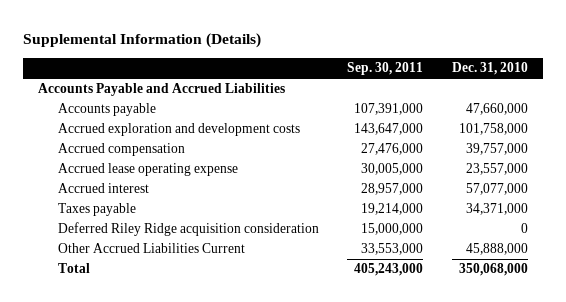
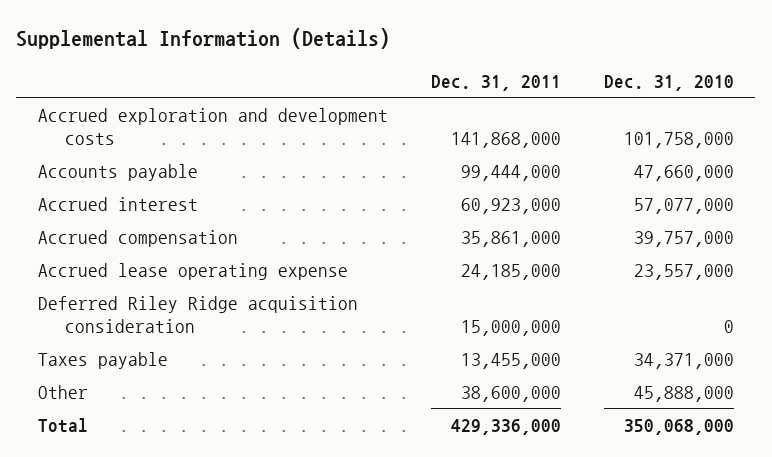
- | Sep. 30, 2011 | Dec. 31, 2010
+ | Dec. 31, 2011 | Dec. 31, 2010
- Accounts Payable and Accrued Liabilities
moved down: Accounts payable | 99,444,000 | 47,660,000
moved up: Accrued interest | 60,923,000 | 57,077,000
- Other Accrued Liabilities Current | 33,553,000 | 45,888,000
moved down: Taxes payable | 13,455,000 | 34,371,000
+ Other | 38,600,000 | 45,888,000

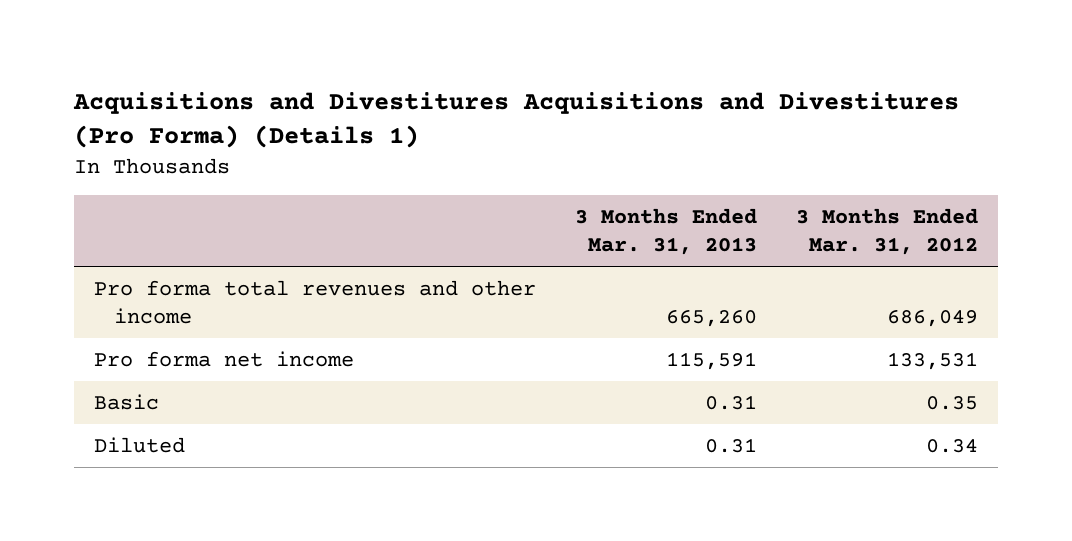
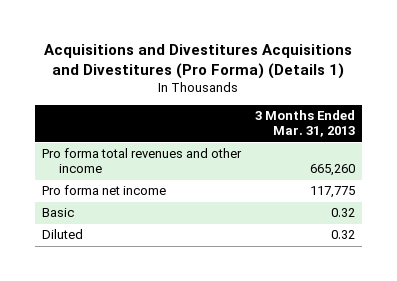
- | 3 Months Ended Mar. 31, 2013 | 3 Months Ended Mar. 31, 2012
+ | 3 Months Ended Mar. 31, 2013
- Pro forma net income | 115,591 | 133,531
- Basic | 0.31 | 0.35
- Diluted | 0.31 | 0.34
+ Pro forma net income | 117,775
+ Basic | 0.32
+ Diluted | 0.32

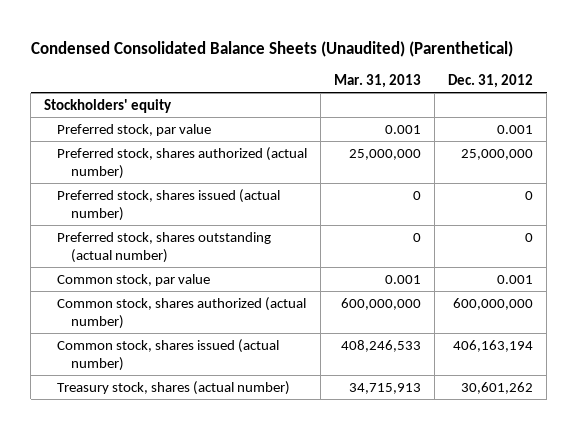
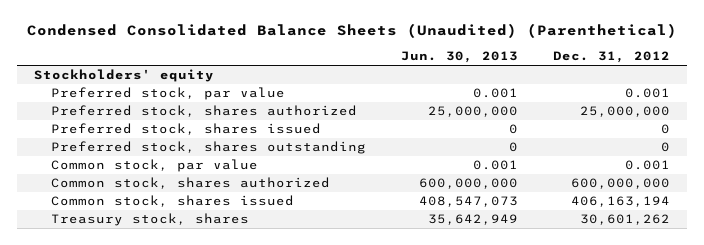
- | Mar. 31, 2013 | Dec. 31, 2012
+ | Jun. 30, 2013 | Dec. 31, 2012
- Preferred stock, shares authorized (actual number) | 25,000,000 | 25,000,000
- Preferred stock, shares issued (actual number) | 0 | 0
- Preferred stock, shares outstanding (actual number) | 0 | 0
+ Preferred stock, shares authorized | 25,000,000 | 25,000,000
+ Preferred stock, shares issued | 0 | 0
+ Preferred stock, shares outstanding | 0 | 0
- Common stock, shares authorized (actual number) | 600,000,000 | 600,000,000
- Common stock, shares issued (actual number) | 408,246,533 | 406,163,194
- Treasury stock, shares (actual number) | 34,715,913 | 30,601,262
+ Common stock, shares authorized | 600,000,000 | 600,000,000
+ Common stock, shares issued | 408,547,073 | 406,163,194
+ Treasury stock, shares | 35,642,949 | 30,601,262

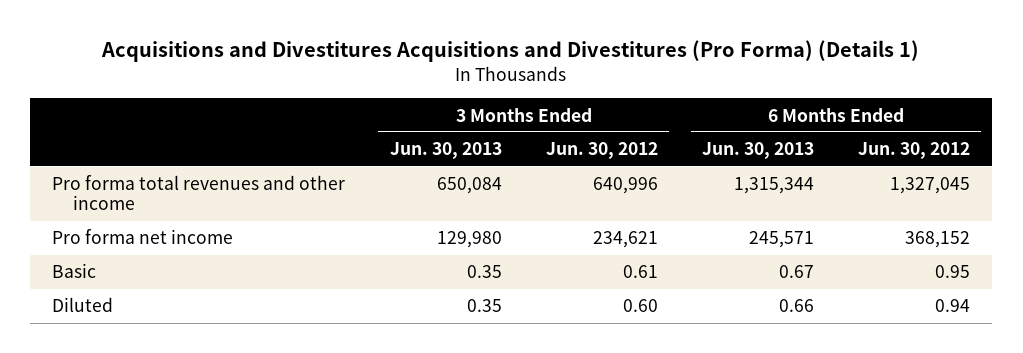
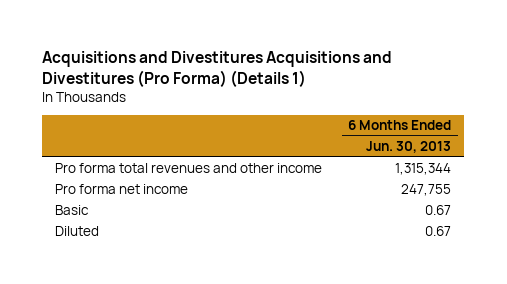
- | 3 Months Ended Jun. 30, 2013 | 3 Months Ended Jun. 30, 2012 | 6 Months Ended Jun. 30, 2013 | 6 Months Ended Jun. 30, 2012
+ | 6 Months Ended Jun. 30, 2013
- Pro forma net income | 129,980 | 234,621 | 245,571 | 368,152
+ Pro forma net income | 247,755
- Diluted | 0.35 | 0.60 | 0.66 | 0.94
+ Diluted | 0.67

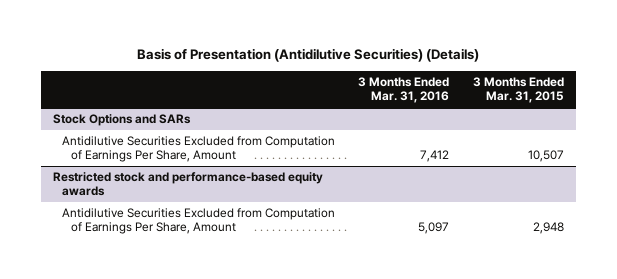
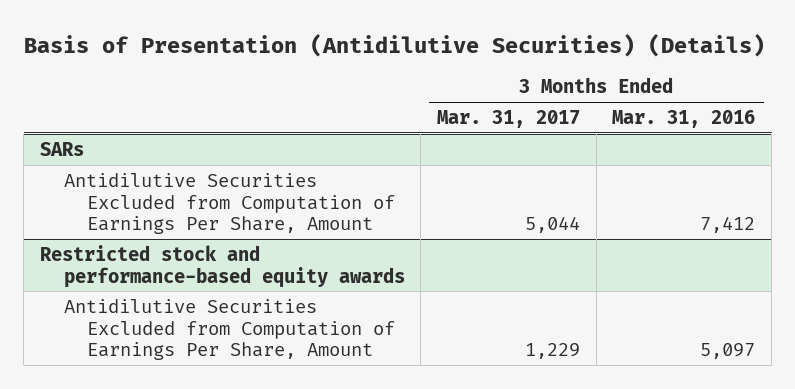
- | 3 Months Ended Mar. 31, 2016 | 3 Months Ended Mar. 31, 2015
+ | 3 Months Ended Mar. 31, 2017 | 3 Months Ended Mar. 31, 2016
- Stock Options and SARs
+ SARs

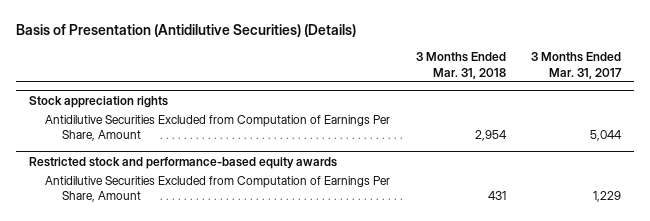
- | 3 Months Ended Mar. 31, 2017 | 3 Months Ended Mar. 31, 2016
+ | 3 Months Ended Mar. 31, 2018 | 3 Months Ended Mar. 31, 2017
- SARs
+ Stock appreciation rights

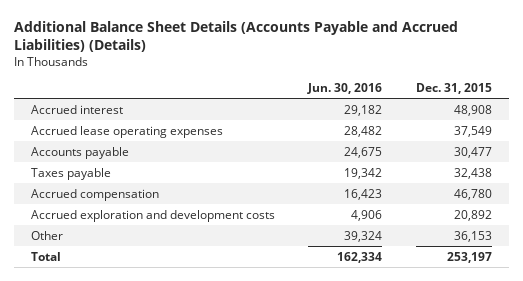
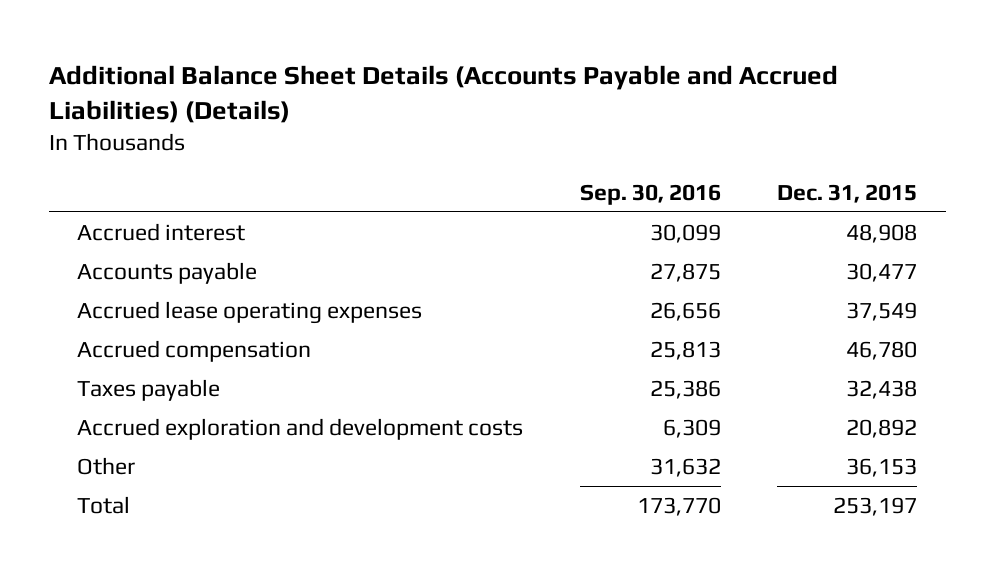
- | Jun. 30, 2016 | Dec. 31, 2015
+ | Sep. 30, 2016 | Dec. 31, 2015
moved down: Accrued lease operating expenses | 26,656 | 37,549
moved down: Taxes payable | 25,386 | 32,438

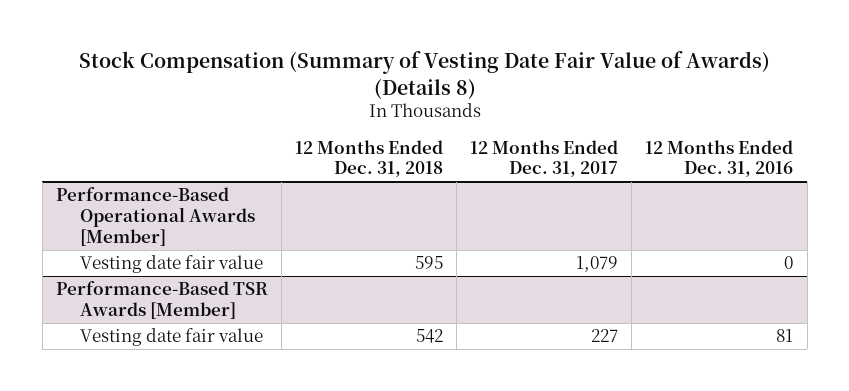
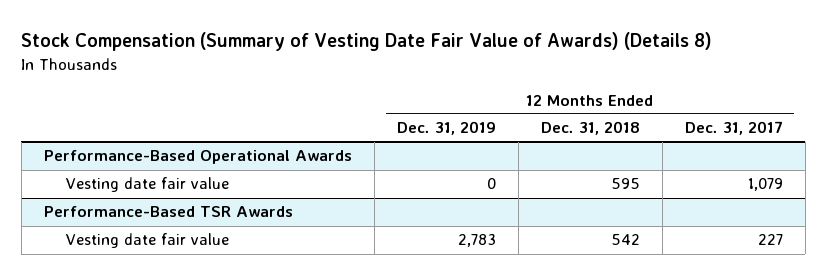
- | 12 Months Ended Dec. 31, 2018 | 12 Months Ended Dec. 31, 2017 | 12 Months Ended Dec. 31, 2016
+ | 12 Months Ended Dec. 31, 2019 | 12 Months Ended Dec. 31, 2018 | 12 Months Ended Dec. 31, 2017
- Performance-Based Operational Awards [Member]
+ Performance-Based Operational Awards
- Performance-Based TSR Awards [Member]
+ Performance-Based TSR Awards

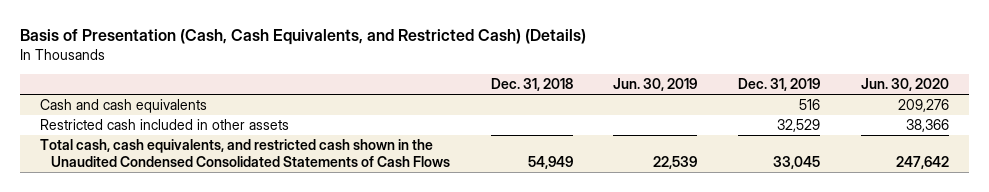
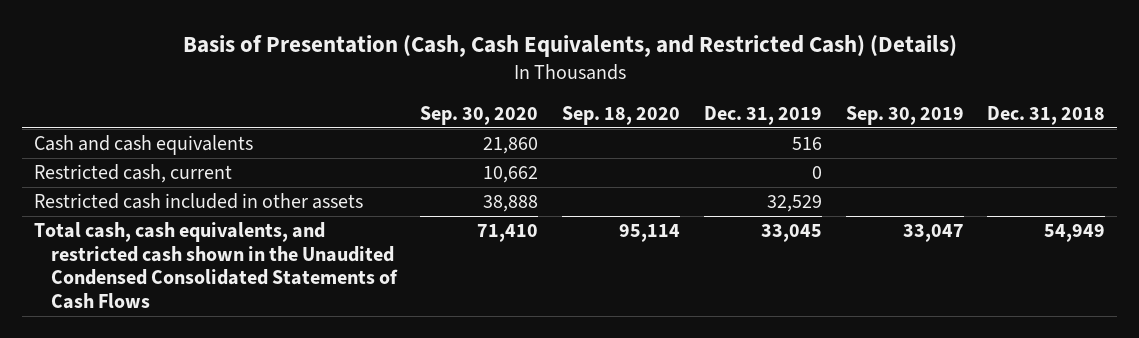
- | Dec. 31, 2018 | Jun. 30, 2019 | Dec. 31, 2019 | Jun. 30, 2020
+ | Sep. 30, 2020 | Sep. 18, 2020 | Dec. 31, 2019 | Sep. 30, 2019 | Dec. 31, 2018
+ Restricted cash, current | 10,662 | | 0 | |

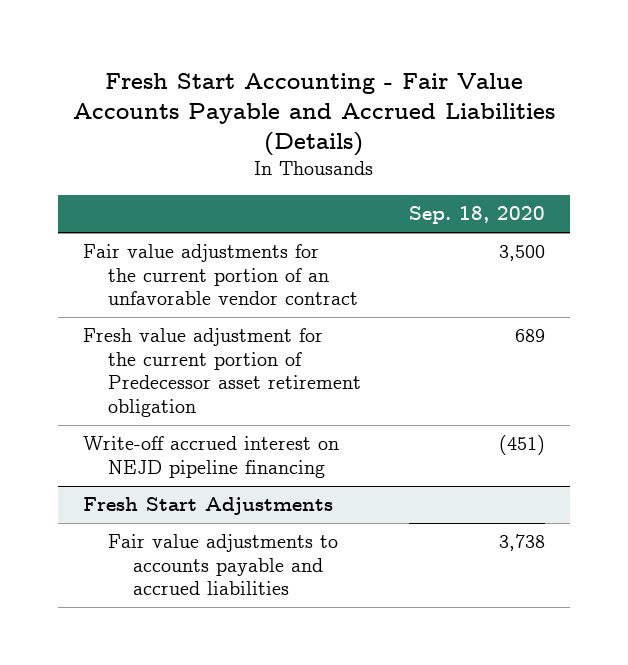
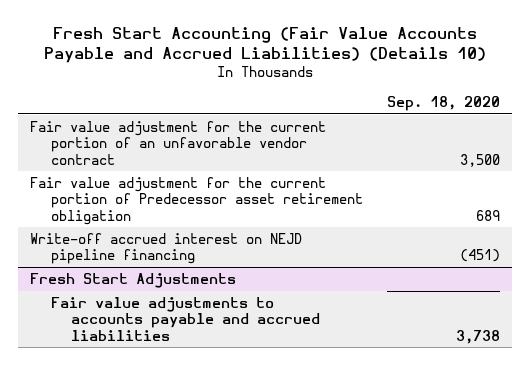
- Fresh Start Accounting - Fair Value Accounts Payable and Accrued Liabilities (Details)
+ Fresh Start Accounting (Fair Value Accounts Payable and Accrued Liabilities) (Details 10)
- Fair value adjustments for the current portion of an unfavorable vendor contract | 3,500
- Fresh value adjustment for the current portion of Predecessor asset retirement obligation | 689
+ Fair value adjustment for the current portion of an unfavorable vendor contract | 3,500
+ Fair value adjustment for the current portion of Predecessor asset retirement obligation | 689

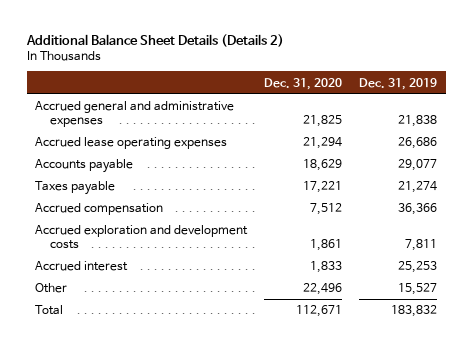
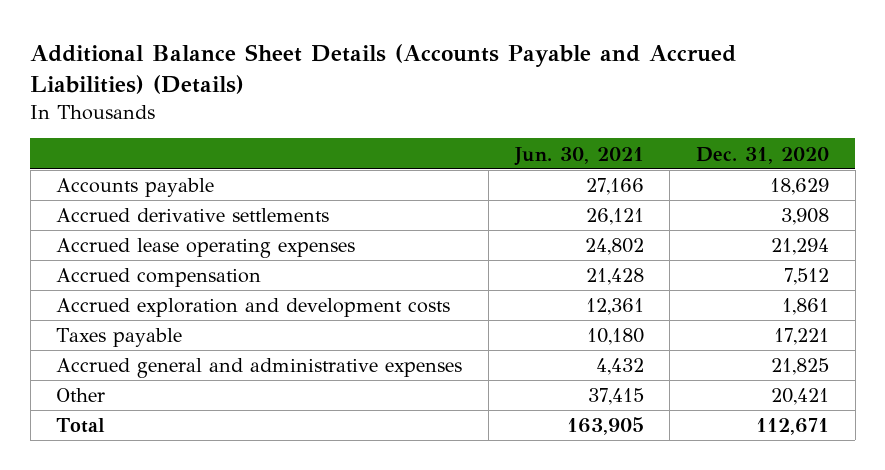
- Additional Balance Sheet Details (Details 2)
+ Additional Balance Sheet Details (Accounts Payable and Accrued Liabilities) (Details)
- | Dec. 31, 2020 | Dec. 31, 2019
+ | Jun. 30, 2021 | Dec. 31, 2020
+ Accrued derivative settlements | 26,121 | 3,908
moved down: Accrued lease operating expenses | 24,802 | 21,294
- Accrued interest | 1,833 | 25,253
- Other | 22,496 | 15,527
moved down: Taxes payable | 10,180 | 17,221
moved down: Accrued general and administrative expenses | 4,432 | 21,825
+ Other | 37,415 | 20,421

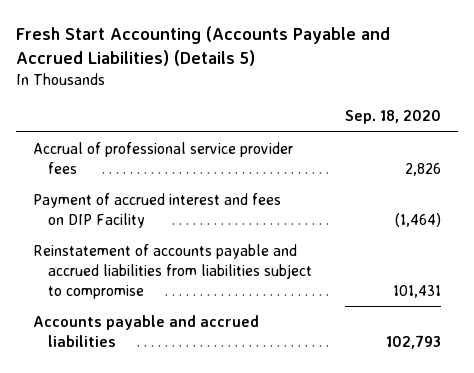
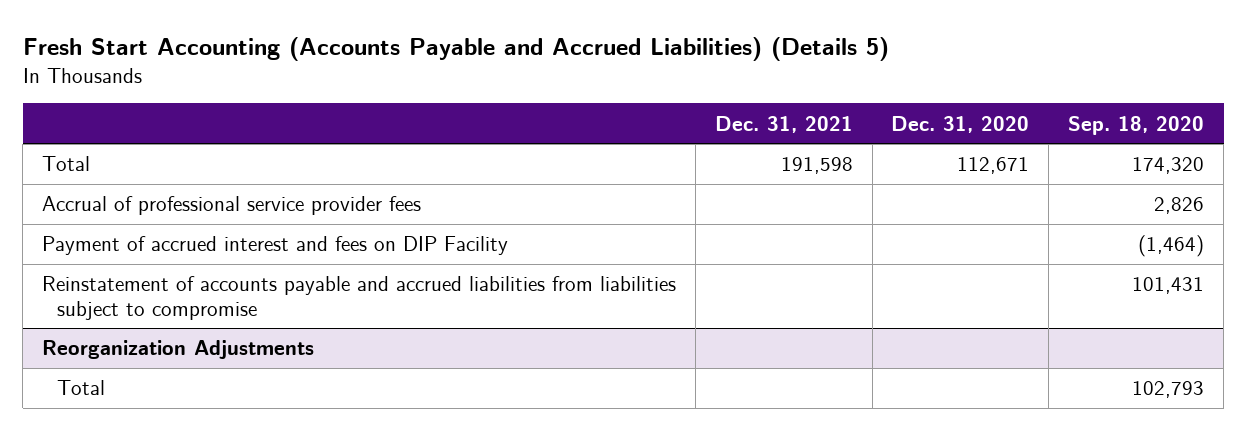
- | Sep. 18, 2020
+ | Dec. 31, 2021 | Dec. 31, 2020 | Sep. 18, 2020
+ Total | 191,598 | 112,671 | 174,320
- Accounts payable and accrued liabilities | 102,793
+ Reorganization Adjustments
+ Total | | | 102,793

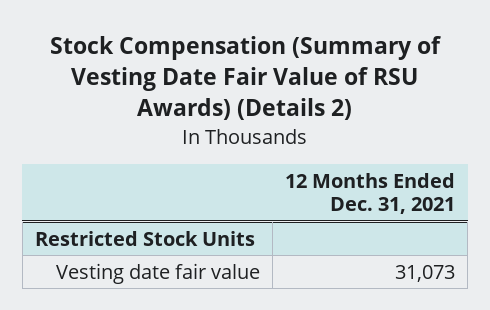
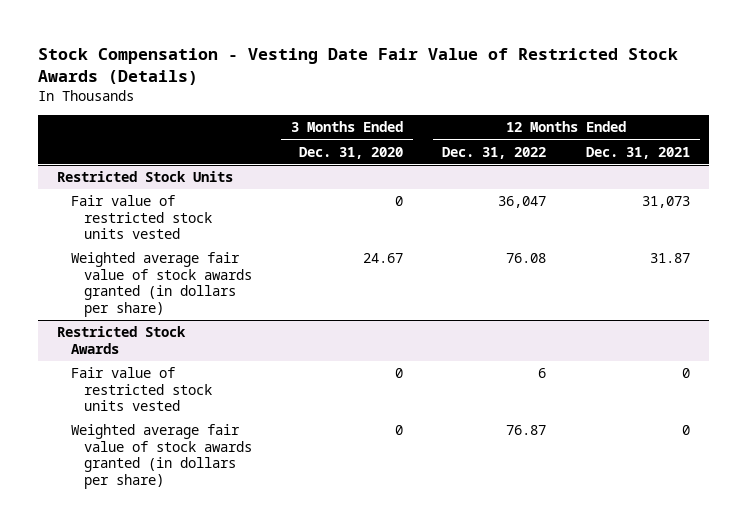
- Stock Compensation (Summary of Vesting Date Fair Value of RSU Awards) (Details 2)
+ Stock Compensation - Vesting Date Fair Value of Restricted Stock Awards (Details)
- | 12 Months Ended Dec. 31, 2021
+ | 3 Months Ended Dec. 31, 2020 | 12 Months Ended Dec. 31, 2022 | 12 Months Ended Dec. 31, 2021
@ Restricted Stock Units
- Vesting date fair value | 31,073
+ Fair value of restricted stock units vested | 0 | 36,047 | 31,073
+ Weighted average fair value of stock awards granted (in dollars per share) | 24.67 | 76.08 | 31.87
+ Restricted Stock Awards
+ Fair value of restricted stock units vested | 0 | 6 | 0
+ Weighted average fair value of stock awards granted (in dollars per share) | 0 | 76.87 | 0

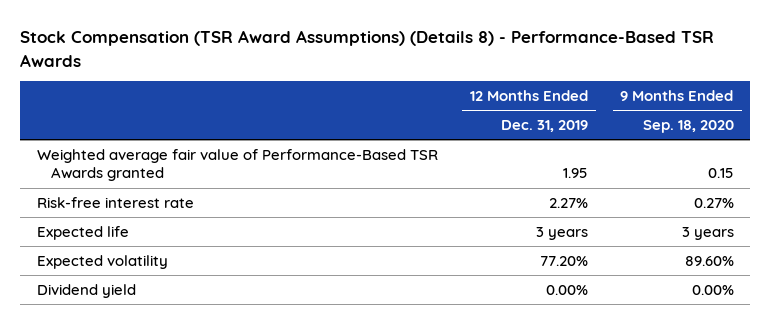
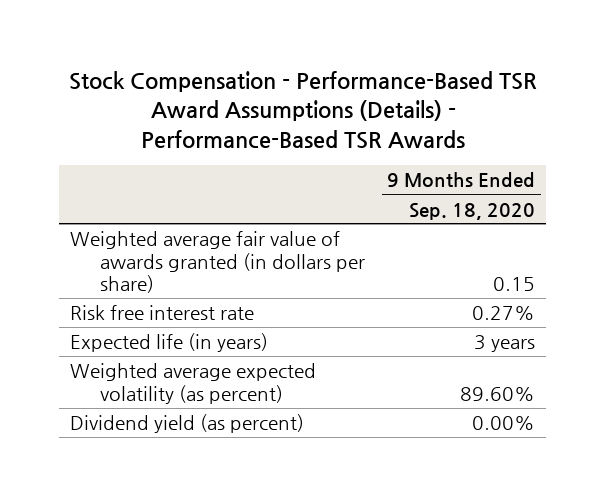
- Stock Compensation (TSR Award Assumptions) (Details 8) - Performance-Based TSR Awards
+ Stock Compensation - Performance-Based TSR Award Assumptions (Details) - Performance-Based TSR Awards
- | 12 Months Ended Dec. 31, 2019 | 9 Months Ended Sep. 18, 2020
+ | 9 Months Ended Sep. 18, 2020
- Weighted average fair value of Performance-Based TSR Awards granted | 1.95 | 0.15
- Risk-free interest rate | 2.27% | 0.27%
- Expected life | 3 years | 3 years
- Expected volatility | 77.20% | 89.60%
- Dividend yield | 0.00% | 0.00%
+ Weighted average fair value of awards granted (in dollars per share) | 0.15
+ Risk free interest rate | 0.27%
+ Expected life (in years) | 3 years
+ Weighted average expected volatility (as percent) | 89.60%
+ Dividend yield (as percent) | 0.00%

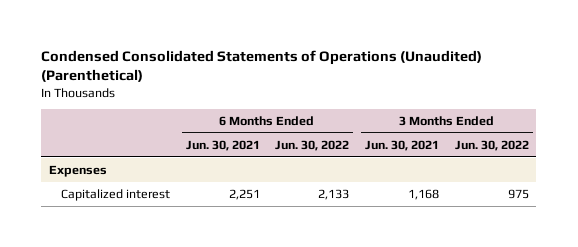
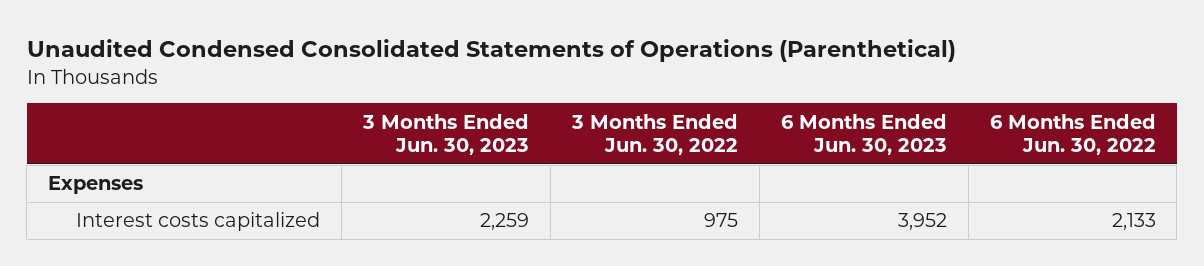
- Condensed Consolidated Statements of Operations (Unaudited) (Parenthetical)
+ Unaudited Condensed Consolidated Statements of Operations (Parenthetical)
- | 6 Months Ended Jun. 30, 2021 | 6 Months Ended Jun. 30, 2022 | 3 Months Ended Jun. 30, 2021 | 3 Months Ended Jun. 30, 2022
+ | 3 Months Ended Jun. 30, 2023 | 3 Months Ended Jun. 30, 2022 | 6 Months Ended Jun. 30, 2023 | 6 Months Ended Jun. 30, 2022
- Capitalized interest | 2,251 | 2,133 | 1,168 | 975
+ Interest costs capitalized | 2,259 | 975 | 3,952 | 2,133

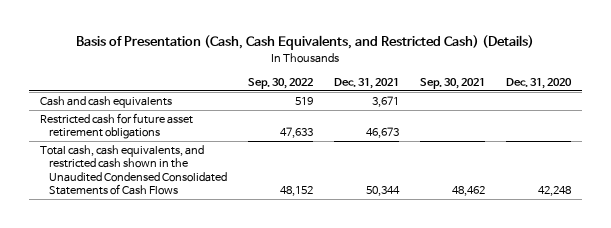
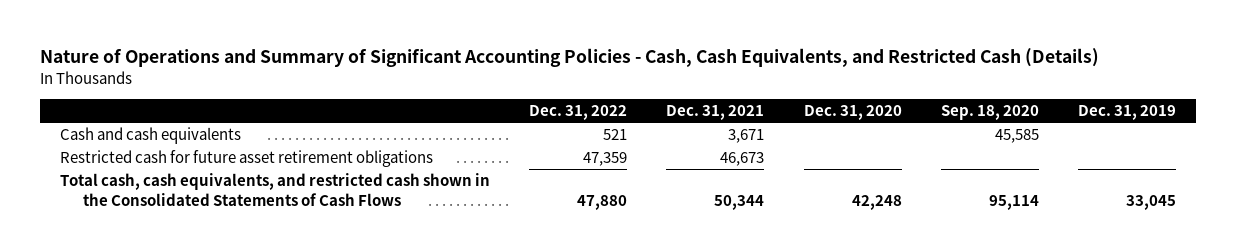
- Basis of Presentation (Cash, Cash Equivalents, and Restricted Cash) (Details)
+ Nature of Operations and Summary of Significant Accounting Policies - Cash, Cash Equivalents, and Restricted Cash (Details)
- | Sep. 30, 2022 | Dec. 31, 2021 | Sep. 30, 2021 | Dec. 31, 2020
+ | Dec. 31, 2022 | Dec. 31, 2021 | Dec. 31, 2020 | Sep. 18, 2020 | Dec. 31, 2019
- Total cash, cash equivalents, and restricted cash shown in the Unaudited Condensed Consolidated Statements of Cash Flows | 48,152 | 50,344 | 48,462 | 42,248
+ Total cash, cash equivalents, and restricted cash shown in the Consolidated Statements of Cash Flows | 47,880 | 50,344 | 42,248 | 95,114 | 33,045

